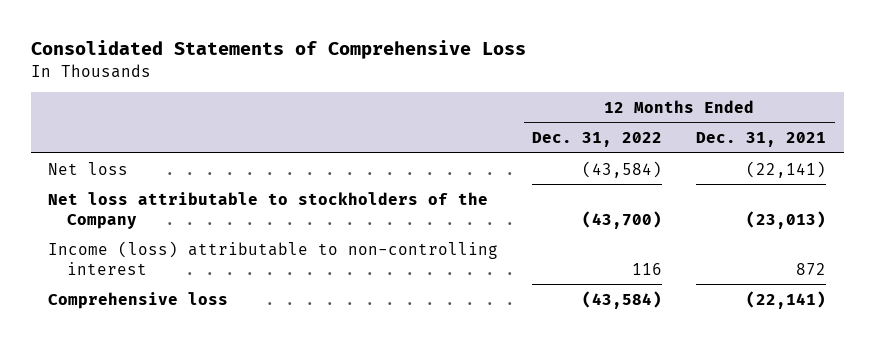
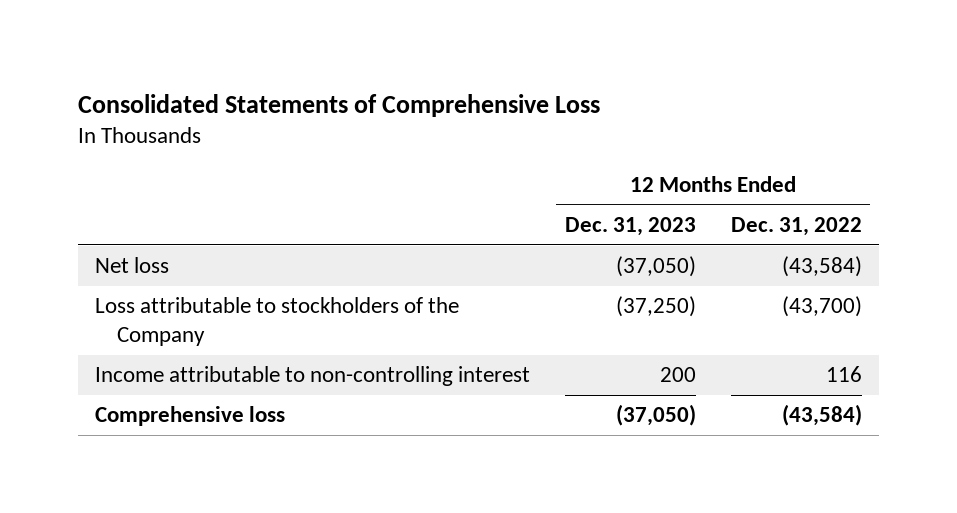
- | 12 Months Ended Dec. 31, 2022 | 12 Months Ended Dec. 31, 2021
+ | 12 Months Ended Dec. 31, 2023 | 12 Months Ended Dec. 31, 2022
- Net loss attributable to stockholders of the Company | (43,700) | (23,013)
- Income (loss) attributable to non-controlling interest | 116 | 872
+ Loss attributable to stockholders of the Company | (37,250) | (43,700)
+ Income attributable to non-controlling interest | 200 | 116

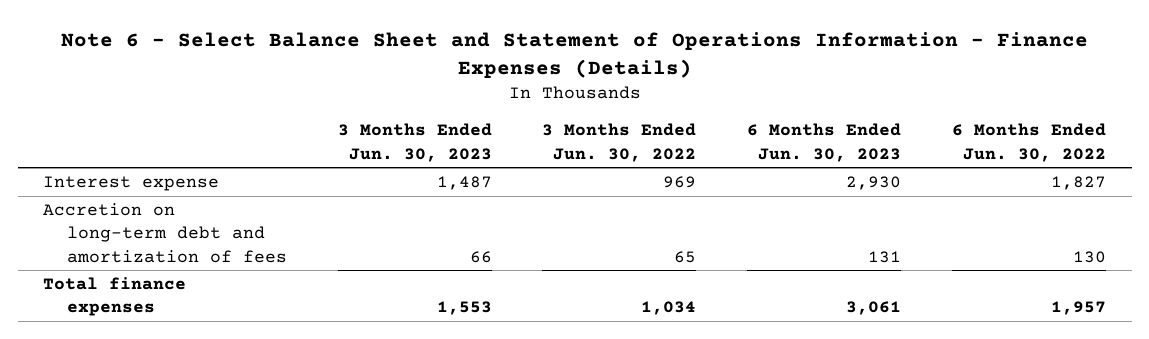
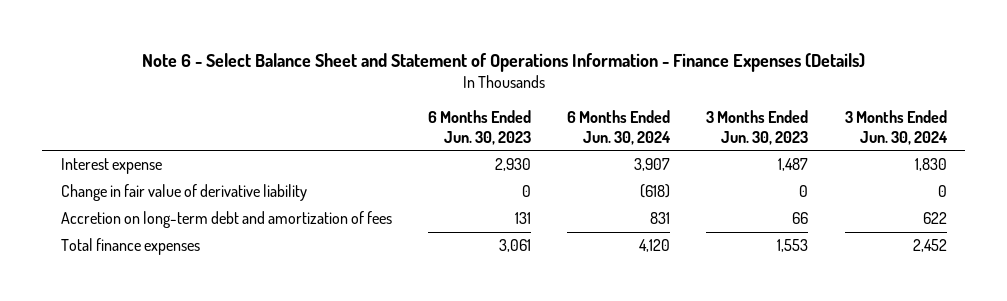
- | 3 Months Ended Jun. 30, 2023 | 3 Months Ended Jun. 30, 2022 | 6 Months Ended Jun. 30, 2023 | 6 Months Ended Jun. 30, 2022
+ | 6 Months Ended Jun. 30, 2023 | 6 Months Ended Jun. 30, 2024 | 3 Months Ended Jun. 30, 2023 | 3 Months Ended Jun. 30, 2024
+ Change in fair value of derivative liability | 0 | (618) | 0 | 0

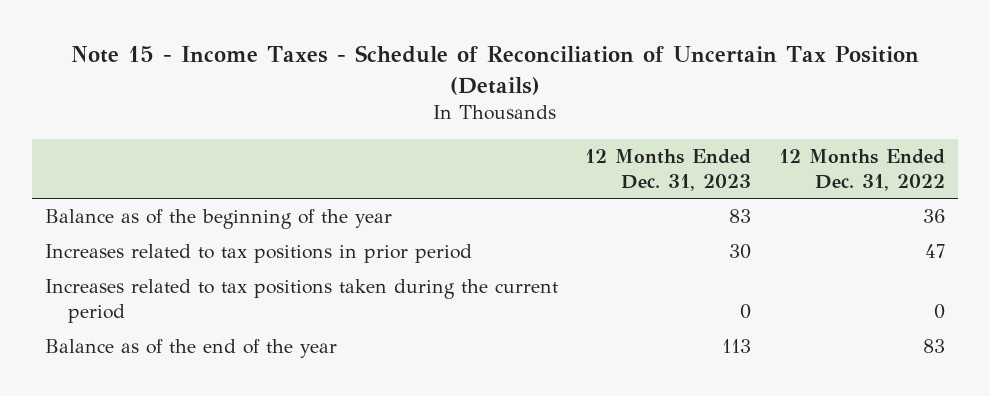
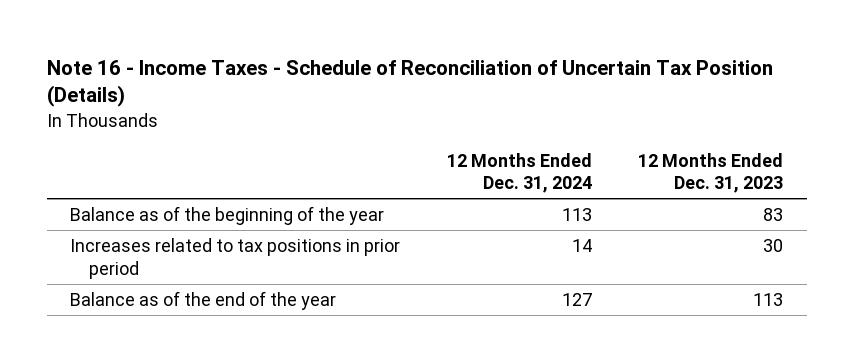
- Note 15 - Income Taxes - Schedule of Reconciliation of Uncertain Tax Position (Details)
+ Note 16 - Income Taxes - Schedule of Reconciliation of Uncertain Tax Position (Details)
- | 12 Months Ended Dec. 31, 2023 | 12 Months Ended Dec. 31, 2022
+ | 12 Months Ended Dec. 31, 2024 | 12 Months Ended Dec. 31, 2023
- Increases related to tax positions taken during the current period | 0 | 0

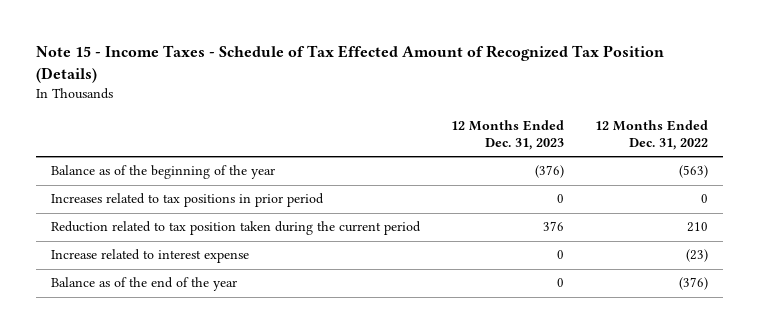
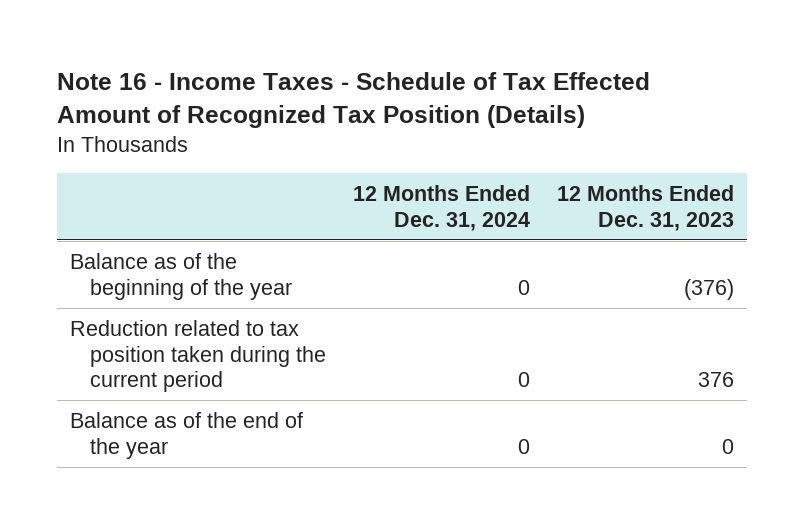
- Note 15 - Income Taxes - Schedule of Tax Effected Amount of Recognized Tax Position (Details)
+ Note 16 - Income Taxes - Schedule of Tax Effected Amount of Recognized Tax Position (Details)
- | 12 Months Ended Dec. 31, 2023 | 12 Months Ended Dec. 31, 2022
+ | 12 Months Ended Dec. 31, 2024 | 12 Months Ended Dec. 31, 2023
- Increases related to tax positions in prior period | 0 | 0
- Increase related to interest expense | 0 | (23)

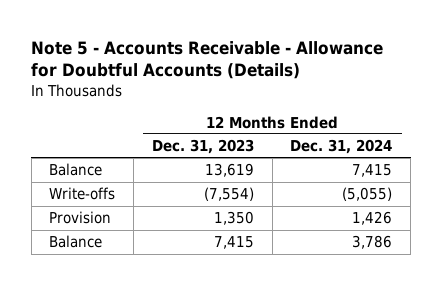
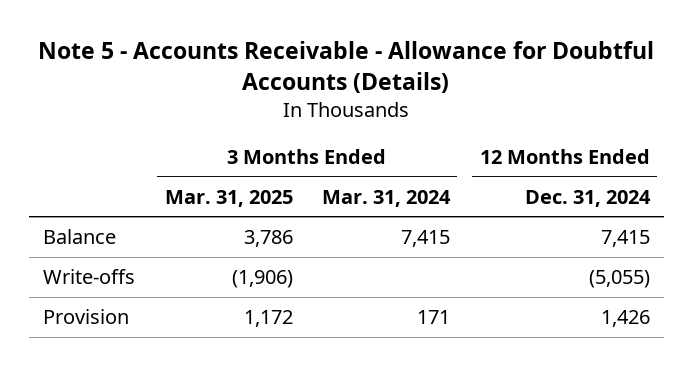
- | 12 Months Ended Dec. 31, 2023 | 12 Months Ended Dec. 31, 2024
+ | 3 Months Ended Mar. 31, 2025 | 3 Months Ended Mar. 31, 2024 | 12 Months Ended Dec. 31, 2024
- Balance | 7,415 | 3,786

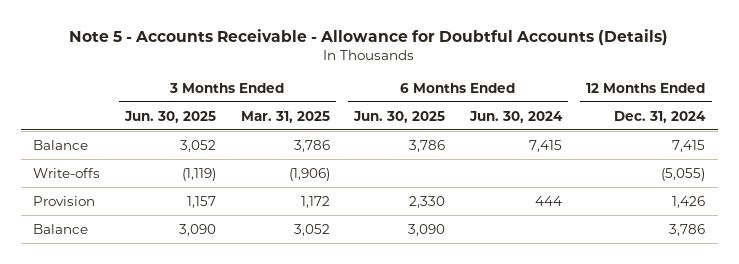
- | 3 Months Ended Mar. 31, 2025 | 3 Months Ended Mar. 31, 2024 | 12 Months Ended Dec. 31, 2024
+ | 3 Months Ended Jun. 30, 2025 | 3 Months Ended Mar. 31, 2025 | 6 Months Ended Jun. 30, 2025 | 6 Months Ended Jun. 30, 2024 | 12 Months Ended Dec. 31, 2024
+ Balance | 3,090 | 3,052 | 3,090 | | 3,786

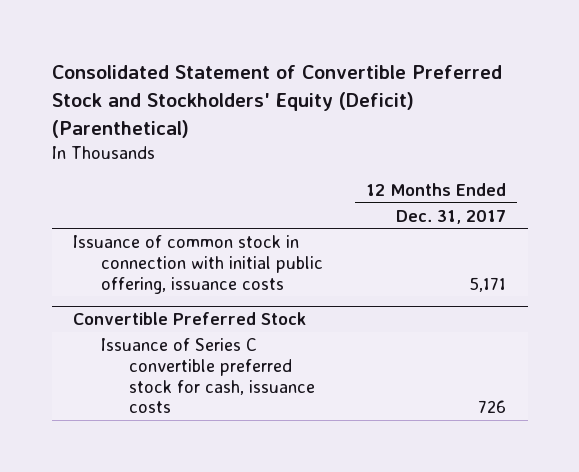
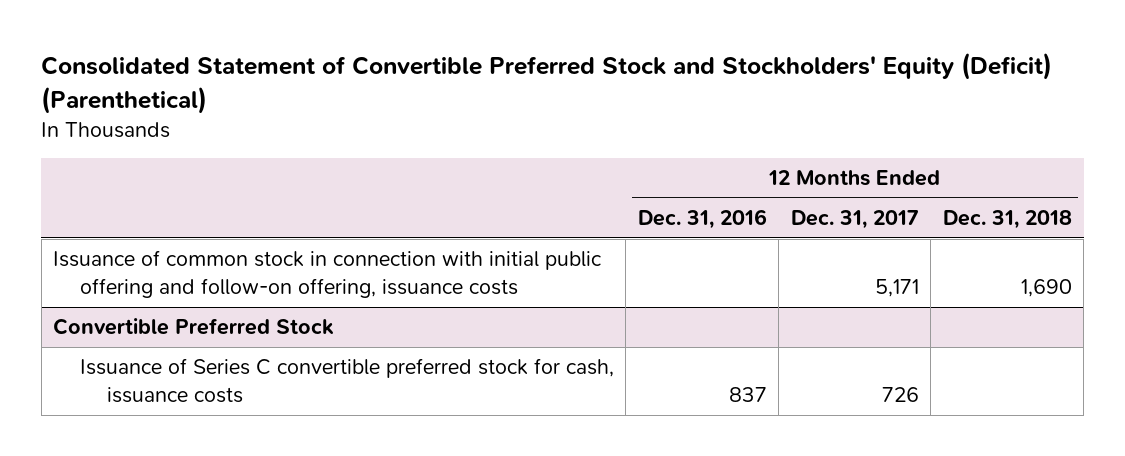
- | 12 Months Ended Dec. 31, 2017
+ | 12 Months Ended Dec. 31, 2016 | 12 Months Ended Dec. 31, 2017 | 12 Months Ended Dec. 31, 2018
- Issuance of common stock in connection with initial public offering, issuance costs | 5,171
+ Issuance of common stock in connection with initial public offering and follow-on offering, issuance costs | | 5,171 | 1,690

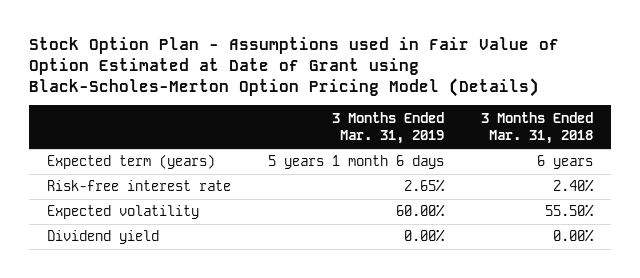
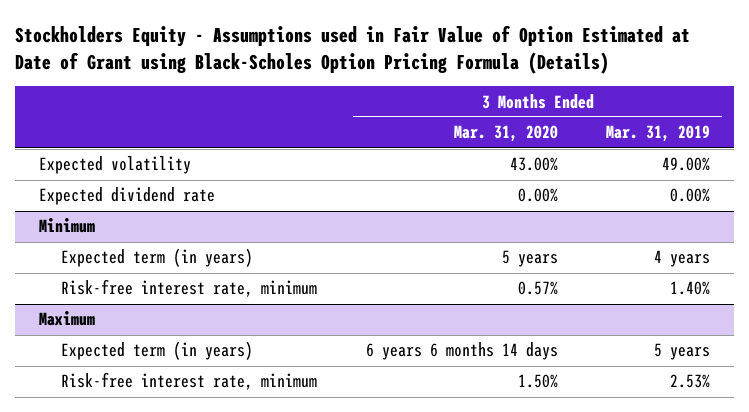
- Stock Option Plan - Assumptions used in Fair Value of Option Estimated at Date of Grant using Black-Scholes-Merton Option Pricing Model (Details)
+ Stockholders Equity - Assumptions used in Fair Value of Option Estimated at Date of Grant using Black-Scholes Option Pricing Formula (Details)
- | 3 Months Ended Mar. 31, 2019 | 3 Months Ended Mar. 31, 2018
+ | 3 Months Ended Mar. 31, 2020 | 3 Months Ended Mar. 31, 2019
- Expected term (years) | 5 years 1 month 6 days | 6 years
- Risk-free interest rate | 2.65% | 2.40%
- Expected volatility | 60.00% | 55.50%
- Dividend yield | 0.00% | 0.00%
+ Expected volatility | 43.00% | 49.00%
+ Expected dividend rate | 0.00% | 0.00%
+ Minimum
+ Expected term (in years) | 5 years | 4 years
+ Risk-free interest rate, minimum | 0.57% | 1.40%
+ Maximum
+ Expected term (in years) | 6 years 6 months 14 days | 5 years
+ Risk-free interest rate, minimum | 1.50% | 2.53%

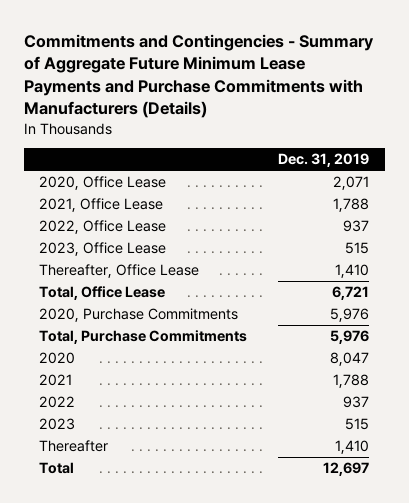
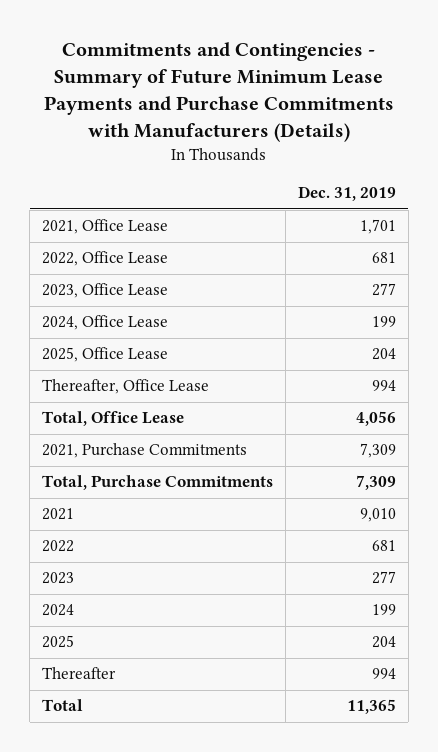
- Commitments and Contingencies - Summary of Aggregate Future Minimum Lease Payments and Purchase Commitments with Manufacturers (Details)
+ Commitments and Contingencies - Summary of Future Minimum Lease Payments and Purchase Commitments with Manufacturers (Details)
- 2020, Office Lease | 2,071
- 2021, Office Lease | 1,788
- 2022, Office Lease | 937
- 2023, Office Lease | 515
- Thereafter, Office Lease | 1,410
- Total, Office Lease | 6,721
- 2020, Purchase Commitments | 5,976
- Total, Purchase Commitments | 5,976
- 2020 | 8,047
- 2021 | 1,788
- 2022 | 937
- 2023 | 515
- Thereafter | 1,410
- Total | 12,697
+ 2021, Office Lease | 1,701
+ 2022, Office Lease | 681
+ 2023, Office Lease | 277
+ 2024, Office Lease | 199
+ 2025, Office Lease | 204
+ Thereafter, Office Lease | 994
+ Total, Office Lease | 4,056
+ 2021, Purchase Commitments | 7,309
+ Total, Purchase Commitments | 7,309
+ 2021 | 9,010
+ 2022 | 681
+ 2023 | 277
+ 2024 | 199
+ 2025 | 204
+ Thereafter | 994
+ Total | 11,365

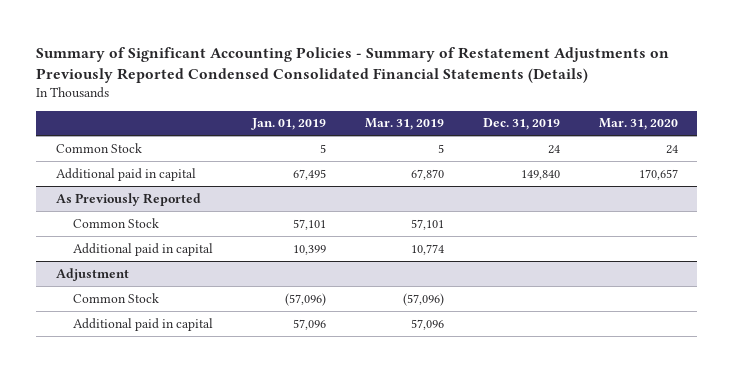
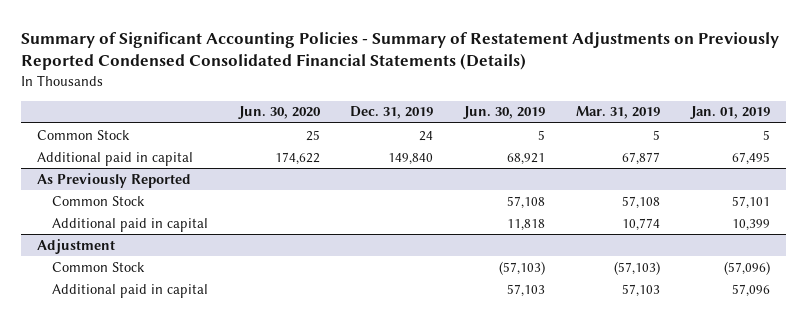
- | Jan. 01, 2019 | Mar. 31, 2019 | Dec. 31, 2019 | Mar. 31, 2020
+ | Jun. 30, 2020 | Dec. 31, 2019 | Jun. 30, 2019 | Mar. 31, 2019 | Jan. 01, 2019
- Additional paid in capital | 67,495 | 67,870 | 149,840 | 170,657
+ Additional paid in capital | 174,622 | 149,840 | 68,921 | 67,877 | 67,495
@ As Previously Reported
- Common Stock | 57,101 | 57,101 | |
+ Common Stock | | | 57,108 | 57,108 | 57,101
@ Adjustment
- Common Stock | (57,096) | (57,096) | |
- Additional paid in capital | 57,096 | 57,096 | |
+ Common Stock | | | (57,103) | (57,103) | (57,096)
+ Additional paid in capital | | | 57,103 | 57,103 | 57,096

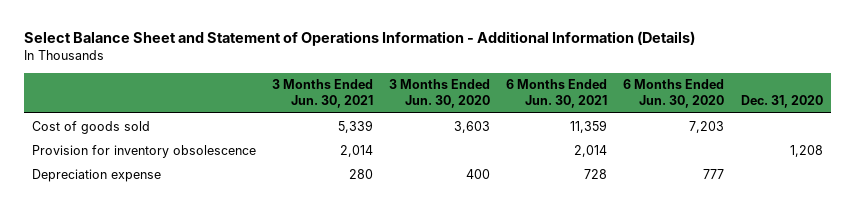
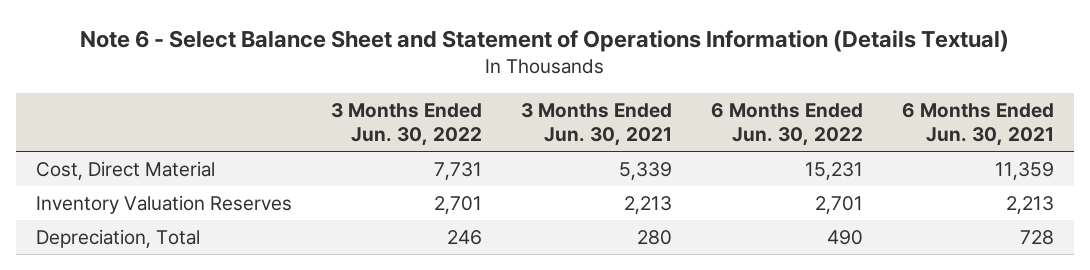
- Select Balance Sheet and Statement of Operations Information - Additional Information (Details)
+ Note 6 - Select Balance Sheet and Statement of Operations Information (Details Textual)
- | 3 Months Ended Jun. 30, 2021 | 3 Months Ended Jun. 30, 2020 | 6 Months Ended Jun. 30, 2021 | 6 Months Ended Jun. 30, 2020 | Dec. 31, 2020
+ | 3 Months Ended Jun. 30, 2022 | 3 Months Ended Jun. 30, 2021 | 6 Months Ended Jun. 30, 2022 | 6 Months Ended Jun. 30, 2021
- Cost of goods sold | 5,339 | 3,603 | 11,359 | 7,203 |
- Provision for inventory obsolescence | 2,014 | | 2,014 | | 1,208
- Depreciation expense | 280 | 400 | 728 | 777 |
+ Cost, Direct Material | 7,731 | 5,339 | 15,231 | 11,359
+ Inventory Valuation Reserves | 2,701 | 2,213 | 2,701 | 2,213
+ Depreciation, Total | 246 | 280 | 490 | 728

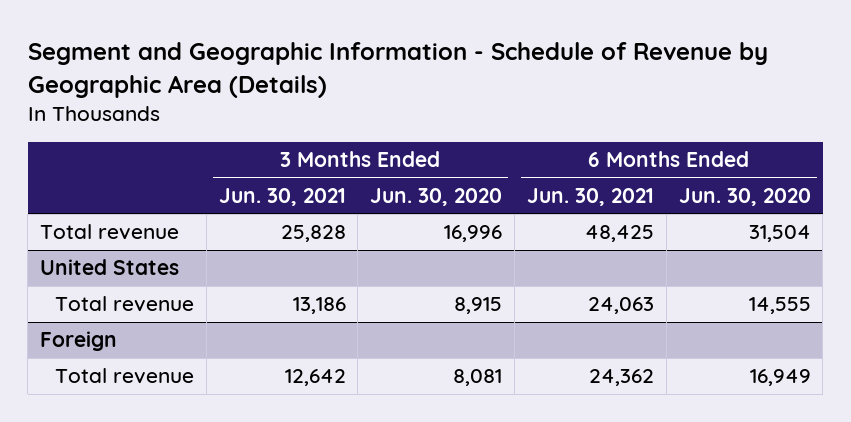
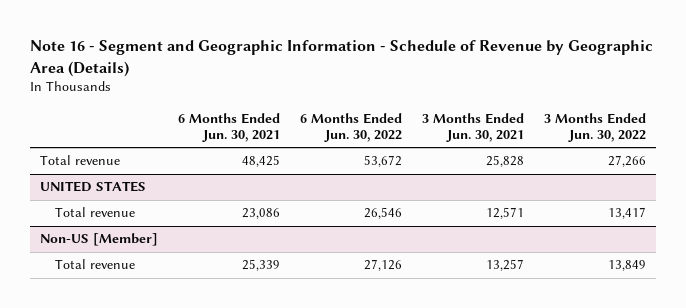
- Segment and Geographic Information - Schedule of Revenue by Geographic Area (Details)
+ Note 16 - Segment and Geographic Information - Schedule of Revenue by Geographic Area (Details)
- | 3 Months Ended Jun. 30, 2021 | 3 Months Ended Jun. 30, 2020 | 6 Months Ended Jun. 30, 2021 | 6 Months Ended Jun. 30, 2020
+ | 6 Months Ended Jun. 30, 2021 | 6 Months Ended Jun. 30, 2022 | 3 Months Ended Jun. 30, 2021 | 3 Months Ended Jun. 30, 2022
- United States
- Total revenue | 13,186 | 8,915 | 24,063 | 14,555
- Foreign
- Total revenue | 12,642 | 8,081 | 24,362 | 16,949
+ UNITED STATES
+ Total revenue | 23,086 | 26,546 | 12,571 | 13,417
+ Non-US [Member]
+ Total revenue | 25,339 | 27,126 | 13,257 | 13,849

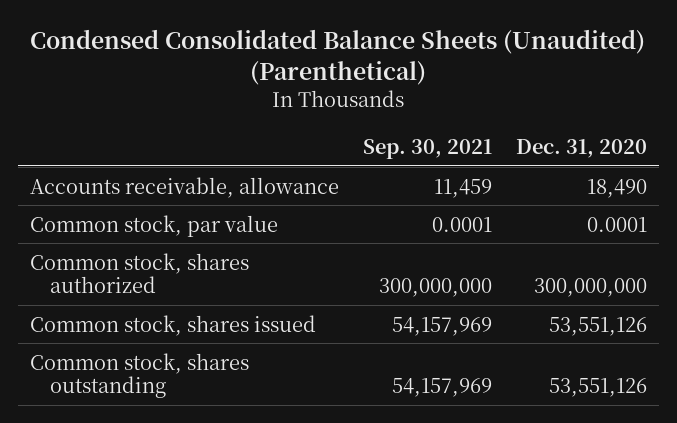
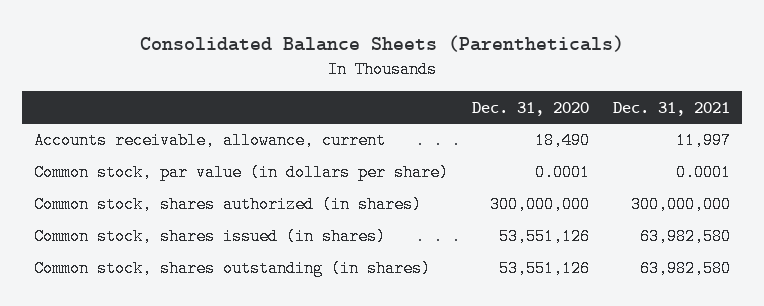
- Condensed Consolidated Balance Sheets (Unaudited) (Parenthetical)
+ Consolidated Balance Sheets (Parentheticals)
- | Sep. 30, 2021 | Dec. 31, 2020
+ | Dec. 31, 2020 | Dec. 31, 2021
- Accounts receivable, allowance | 11,459 | 18,490
- Common stock, par value | 0.0001 | 0.0001
- Common stock, shares authorized | 300,000,000 | 300,000,000
- Common stock, shares issued | 54,157,969 | 53,551,126
- Common stock, shares outstanding | 54,157,969 | 53,551,126
+ Accounts receivable, allowance, current | 18,490 | 11,997
+ Common stock, par value (in dollars per share) | 0.0001 | 0.0001
+ Common stock, shares authorized (in shares) | 300,000,000 | 300,000,000
+ Common stock, shares issued (in shares) | 53,551,126 | 63,982,580
+ Common stock, shares outstanding (in shares) | 53,551,126 | 63,982,580

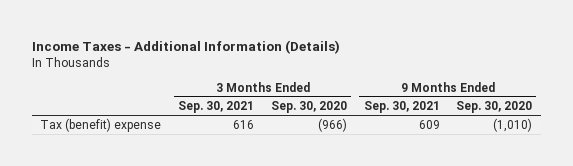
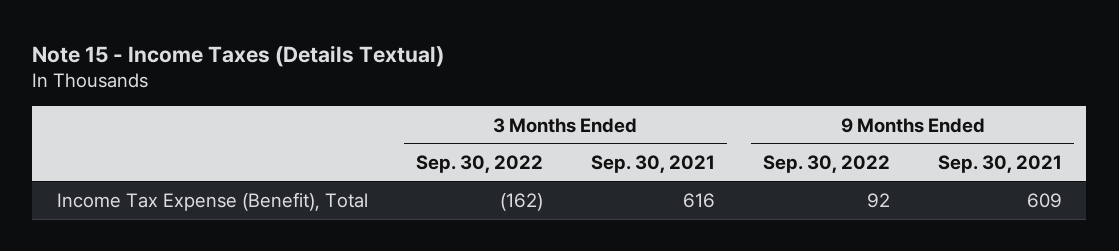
- Income Taxes - Additional Information (Details)
+ Note 15 - Income Taxes (Details Textual)
- | 3 Months Ended Sep. 30, 2021 | 3 Months Ended Sep. 30, 2020 | 9 Months Ended Sep. 30, 2021 | 9 Months Ended Sep. 30, 2020
+ | 3 Months Ended Sep. 30, 2022 | 3 Months Ended Sep. 30, 2021 | 9 Months Ended Sep. 30, 2022 | 9 Months Ended Sep. 30, 2021
- Tax (benefit) expense | 616 | (966) | 609 | (1,010)
+ Income Tax Expense (Benefit), Total | (162) | 616 | 92 | 609

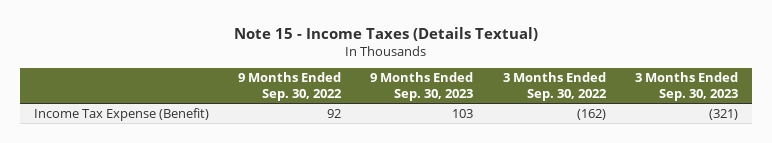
- | 3 Months Ended Sep. 30, 2022 | 3 Months Ended Sep. 30, 2021 | 9 Months Ended Sep. 30, 2022 | 9 Months Ended Sep. 30, 2021
+ | 9 Months Ended Sep. 30, 2022 | 9 Months Ended Sep. 30, 2023 | 3 Months Ended Sep. 30, 2022 | 3 Months Ended Sep. 30, 2023
- Income Tax Expense (Benefit), Total | (162) | 616 | 92 | 609
+ Income Tax Expense (Benefit) | 92 | 103 | (162) | (321)

